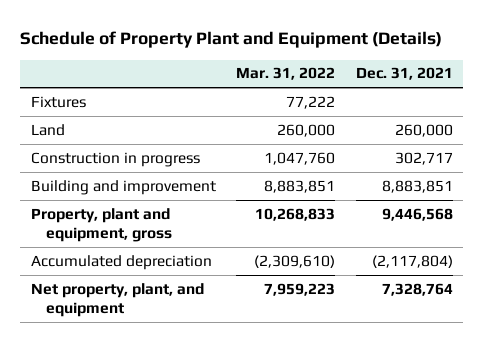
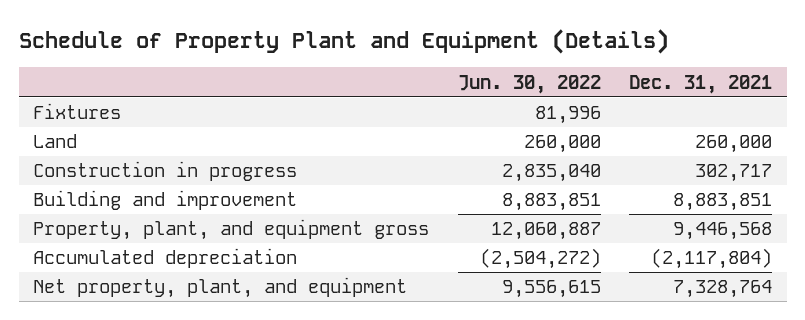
- | Mar. 31, 2022 | Dec. 31, 2021
+ | Jun. 30, 2022 | Dec. 31, 2021
- Property, plant and equipment, gross | 10,268,833 | 9,446,568
+ Property, plant, and equipment gross | 12,060,887 | 9,446,568

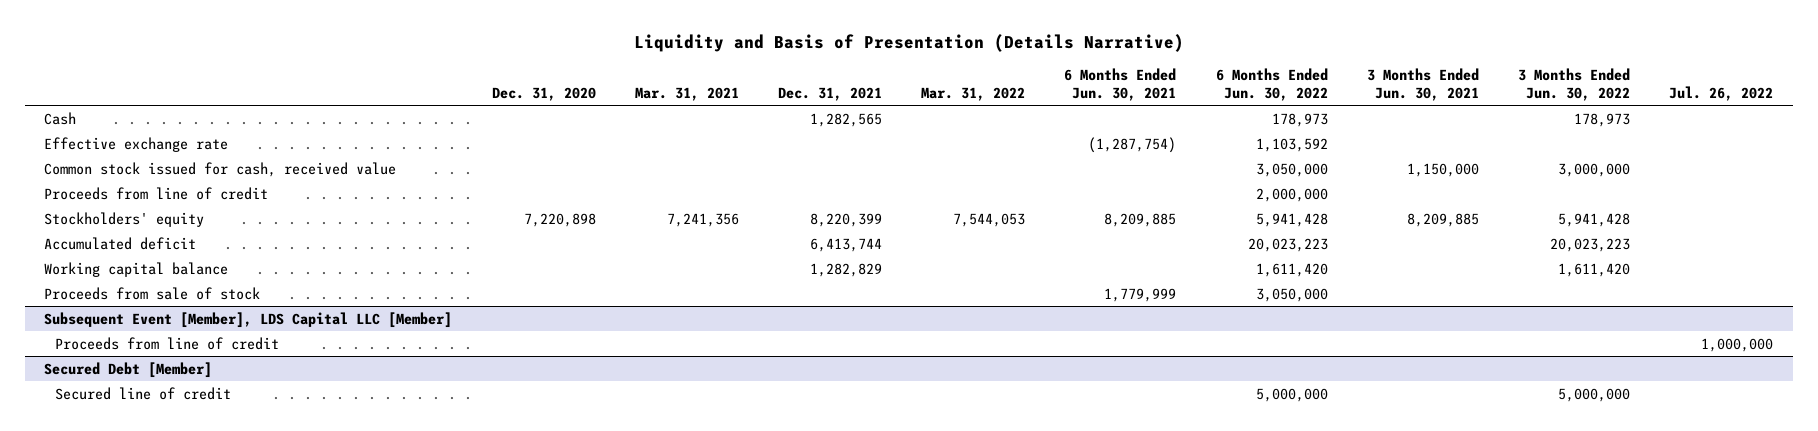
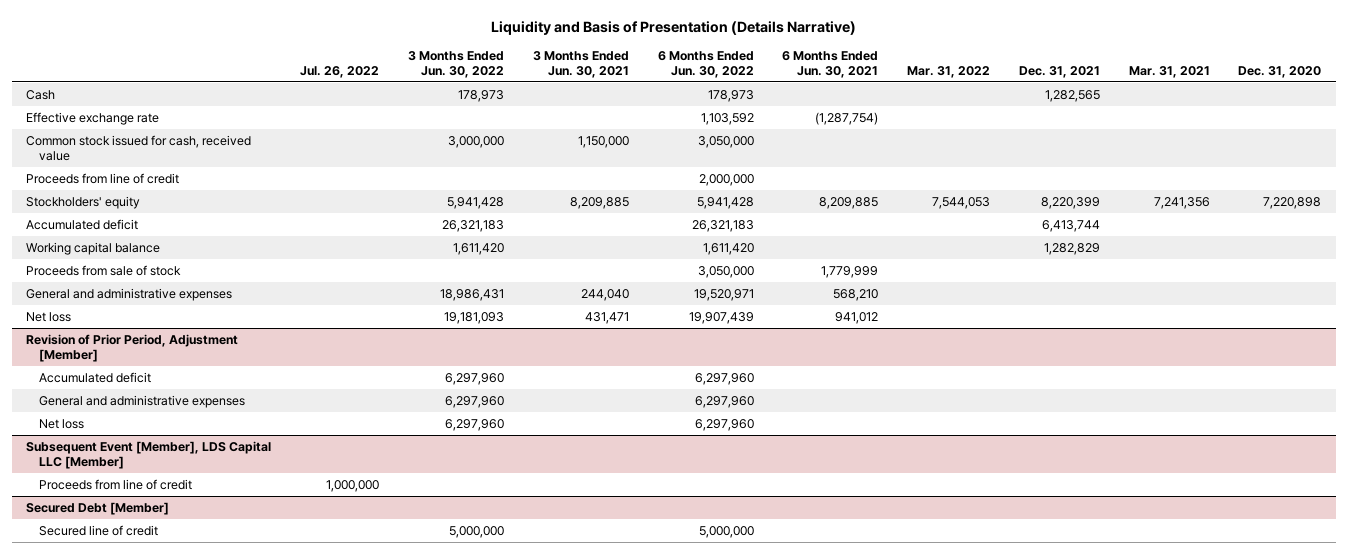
- | Dec. 31, 2020 | Mar. 31, 2021 | Dec. 31, 2021 | Mar. 31, 2022 | 6 Months Ended Jun. 30, 2021 | 6 Months Ended Jun. 30, 2022 | 3 Months Ended Jun. 30, 2021 | 3 Months Ended Jun. 30, 2022 | Jul. 26, 2022
+ | Jul. 26, 2022 | 3 Months Ended Jun. 30, 2022 | 3 Months Ended Jun. 30, 2021 | 6 Months Ended Jun. 30, 2022 | 6 Months Ended Jun. 30, 2021 | Mar. 31, 2022 | Dec. 31, 2021 | Mar. 31, 2021 | Dec. 31, 2020
- Accumulated deficit | | | 6,413,744 | | | 20,023,223 | | 20,023,223 |
+ Accumulated deficit | | 26,321,183 | | 26,321,183 | | | 6,413,744 | |
+ General and administrative expenses | | 18,986,431 | 244,040 | 19,520,971 | 568,210 | | | |
+ Net loss | | 19,181,093 | 431,471 | 19,907,439 | 941,012 | | | |
+ Revision of Prior Period, Adjustment [Member]
+ Accumulated deficit | | 6,297,960 | | 6,297,960 | | | | |
+ General and administrative expenses | | 6,297,960 | | 6,297,960 | | | | |
+ Net loss | | 6,297,960 | | 6,297,960 | | | | |

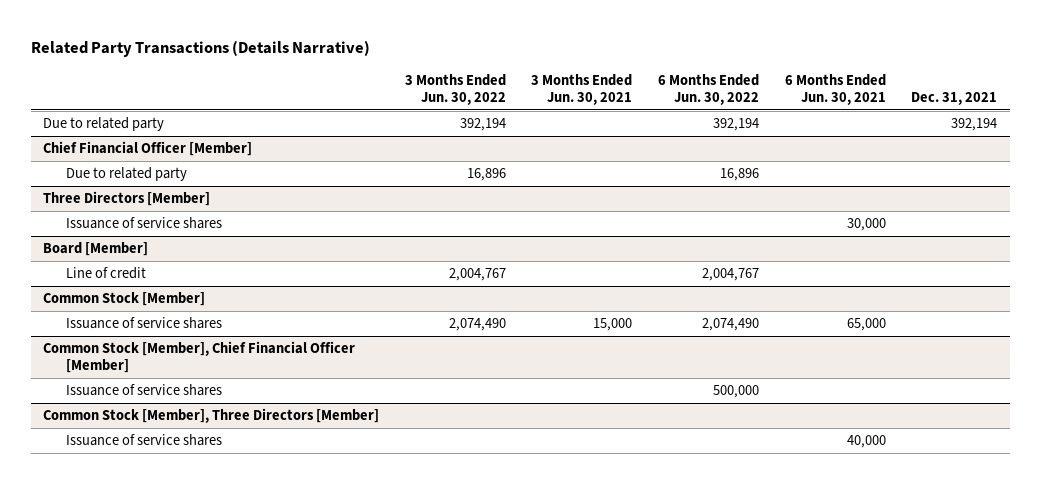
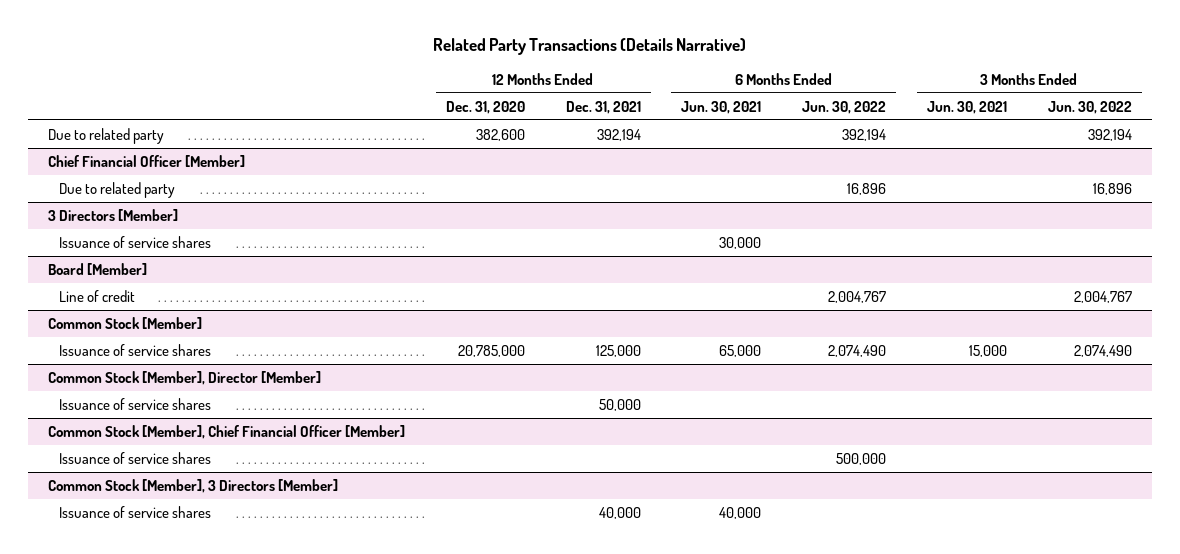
- | 3 Months Ended Jun. 30, 2022 | 3 Months Ended Jun. 30, 2021 | 6 Months Ended Jun. 30, 2022 | 6 Months Ended Jun. 30, 2021 | Dec. 31, 2021
+ | 12 Months Ended Dec. 31, 2020 | 12 Months Ended Dec. 31, 2021 | 6 Months Ended Jun. 30, 2021 | 6 Months Ended Jun. 30, 2022 | 3 Months Ended Jun. 30, 2021 | 3 Months Ended Jun. 30, 2022
- Three Directors [Member]
+ 3 Directors [Member]
+ Common Stock [Member], Director [Member]
+ Issuance of service shares | | 50,000 | | | |
- Common Stock [Member], Three Directors [Member]
+ Common Stock [Member], 3 Directors [Member]

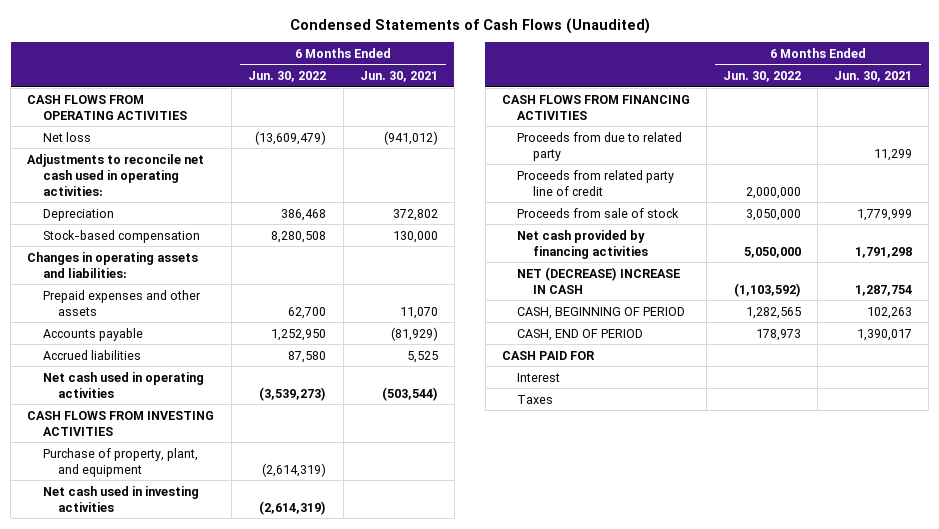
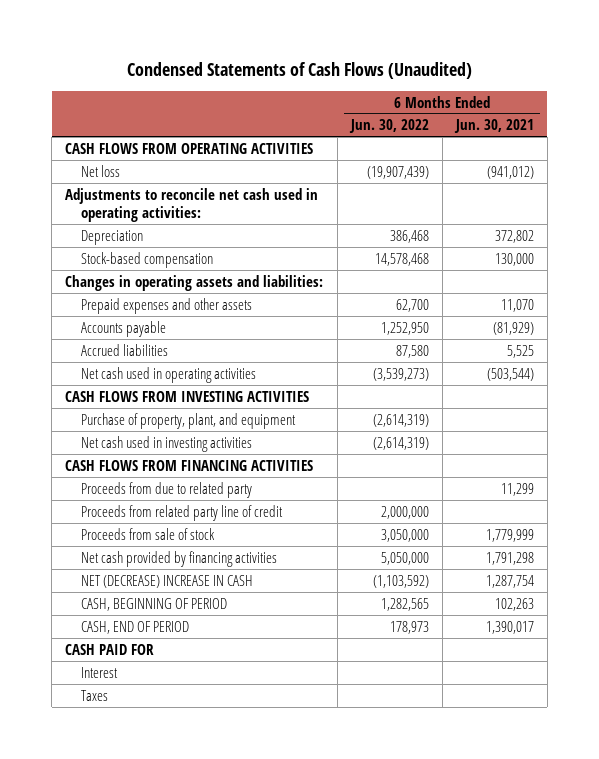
- Net loss | (13,609,479) | (941,012)
+ Net loss | (19,907,439) | (941,012)
- Stock-based compensation | 8,280,508 | 130,000
+ Stock-based compensation | 14,578,468 | 130,000

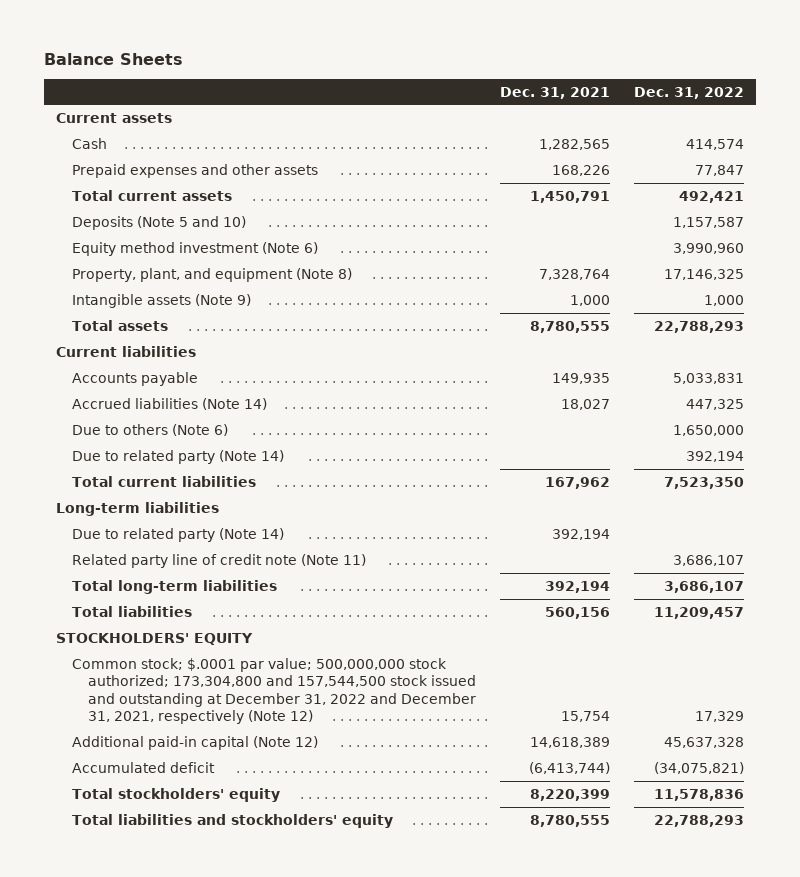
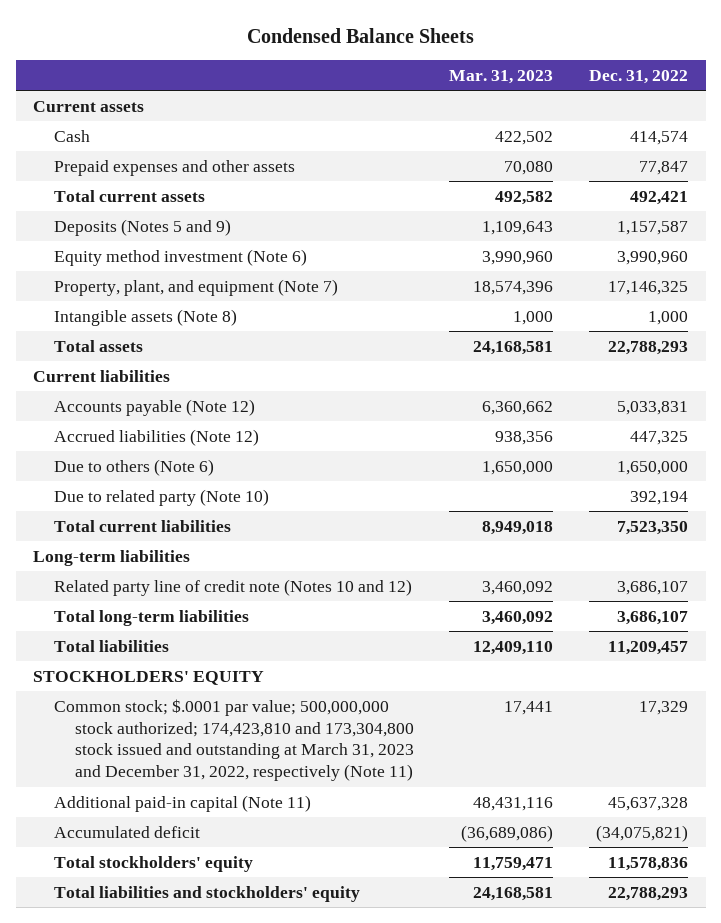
- Balance Sheets
+ Condensed Balance Sheets
- | Dec. 31, 2021 | Dec. 31, 2022
+ | Mar. 31, 2023 | Dec. 31, 2022
- Deposits (Note 5 and 10) | | 1,157,587
+ Deposits (Notes 5 and 9) | 1,109,643 | 1,157,587
- Property, plant, and equipment (Note 8) | 7,328,764 | 17,146,325
- Intangible assets (Note 9) | 1,000 | 1,000
+ Property, plant, and equipment (Note 7) | 18,574,396 | 17,146,325
+ Intangible assets (Note 8) | 1,000 | 1,000
- Accounts payable | 149,935 | 5,033,831
- Accrued liabilities (Note 14) | 18,027 | 447,325
+ Accounts payable (Note 12) | 6,360,662 | 5,033,831
+ Accrued liabilities (Note 12) | 938,356 | 447,325
- Due to related party (Note 14) | | 392,194
+ Due to related party (Note 10) | | 392,194
- Due to related party (Note 14) | 392,194 |
- Related party line of credit note (Note 11) | | 3,686,107
+ Related party line of credit note (Notes 10 and 12) | 3,460,092 | 3,686,107
- Common stock; $.0001 par value; 500,000,000 stock authorized; 173,304,800 and 157,544,500 stock issued and outstanding at December 31, 2022 and December 31, 2021, respectively (Note 12) | 15,754 | 17,329
- Additional paid-in capital (Note 12) | 14,618,389 | 45,637,328
+ Common stock; $.0001 par value; 500,000,000 stock authorized; 174,423,810 and 173,304,800 stock issued and outstanding at March 31, 2023 and December 31, 2022, respectively (Note 11) | 17,441 | 17,329
+ Additional paid-in capital (Note 11) | 48,431,116 | 45,637,328

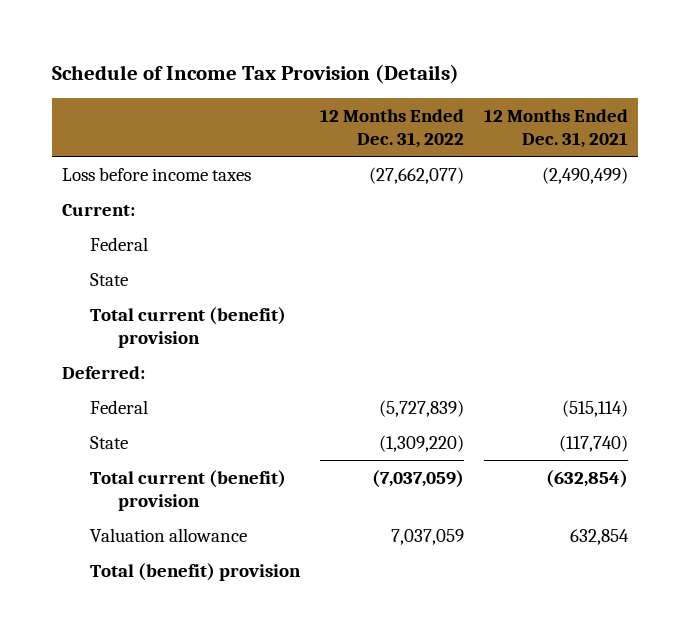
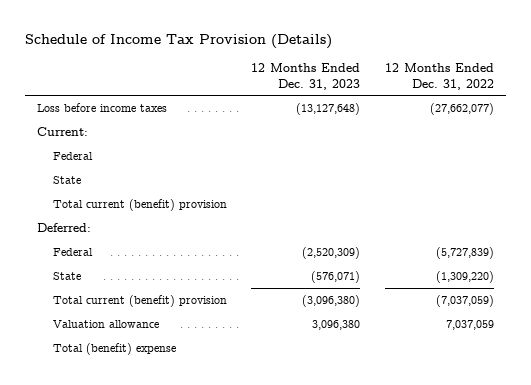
- | 12 Months Ended Dec. 31, 2022 | 12 Months Ended Dec. 31, 2021
+ | 12 Months Ended Dec. 31, 2023 | 12 Months Ended Dec. 31, 2022
- Total (benefit) provision
+ Total (benefit) expense

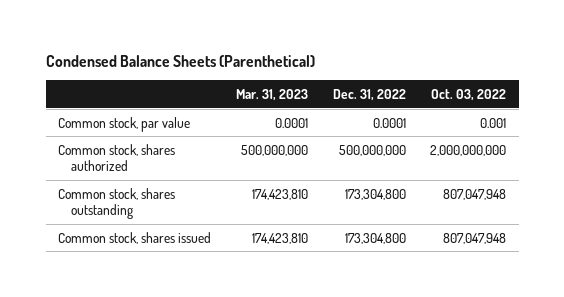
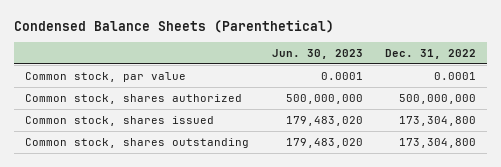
- | Mar. 31, 2023 | Dec. 31, 2022 | Oct. 03, 2022
+ | Jun. 30, 2023 | Dec. 31, 2022
moved down: Common stock, shares outstanding | 179,483,020 | 173,304,800

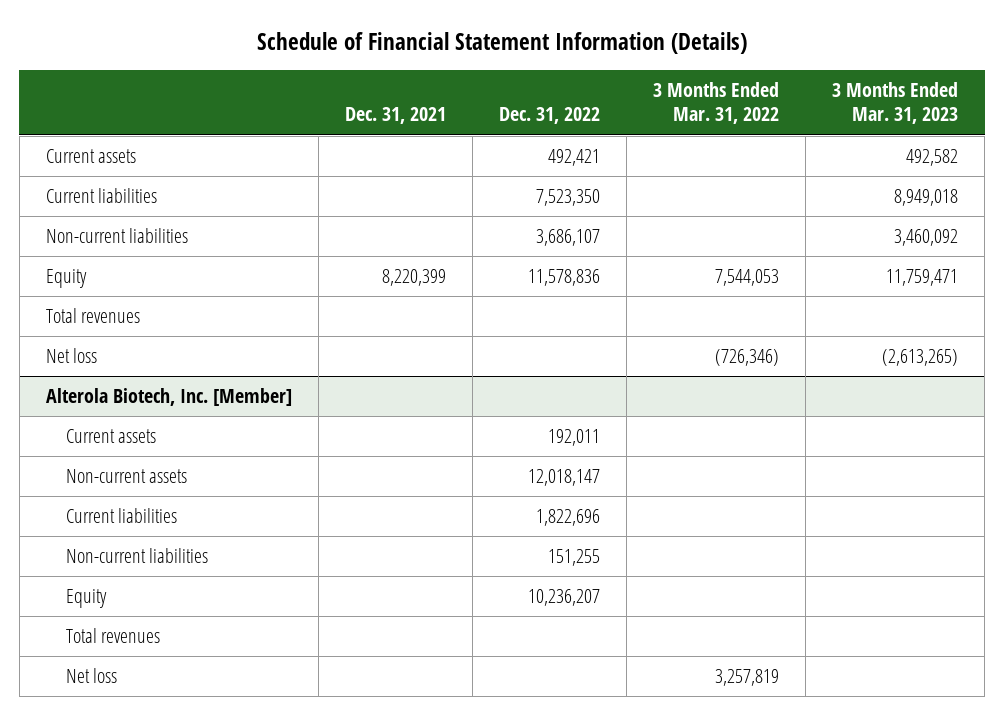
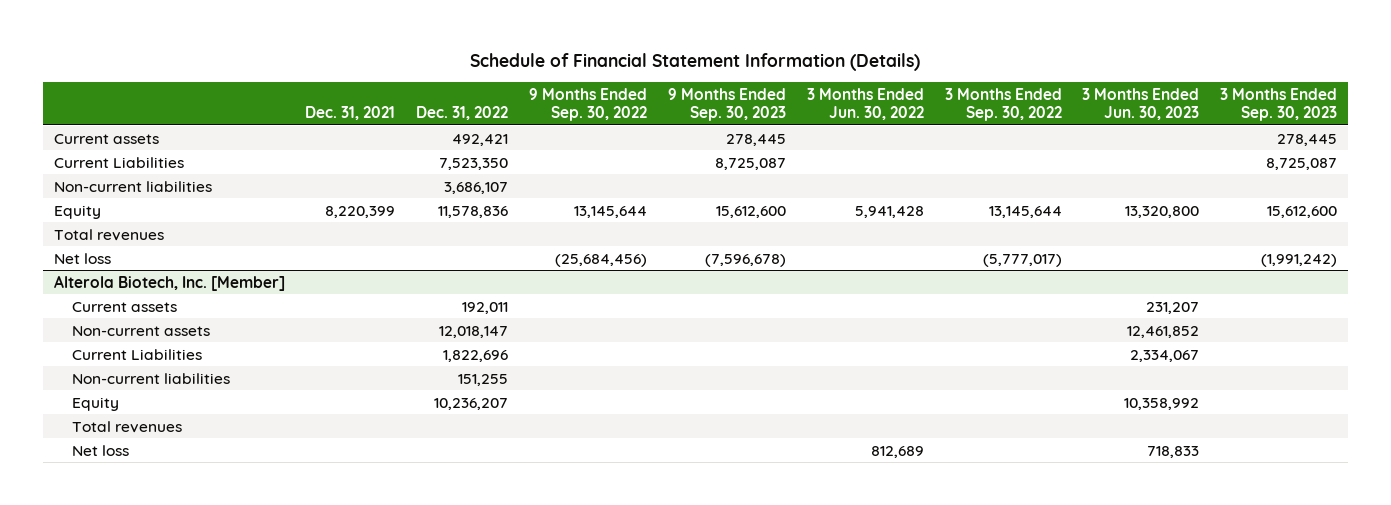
- | Dec. 31, 2021 | Dec. 31, 2022 | 3 Months Ended Mar. 31, 2022 | 3 Months Ended Mar. 31, 2023
+ | Dec. 31, 2021 | Dec. 31, 2022 | 9 Months Ended Sep. 30, 2022 | 9 Months Ended Sep. 30, 2023 | 3 Months Ended Jun. 30, 2022 | 3 Months Ended Sep. 30, 2022 | 3 Months Ended Jun. 30, 2023 | 3 Months Ended Sep. 30, 2023
- Current liabilities | | 7,523,350 | | 8,949,018
+ Current Liabilities | | 7,523,350 | | 8,725,087 | | | | 8,725,087
@ Alterola Biotech, Inc. [Member]
- Current liabilities | | 1,822,696 | |
+ Current Liabilities | | 1,822,696 | | | | | 2,334,067 |

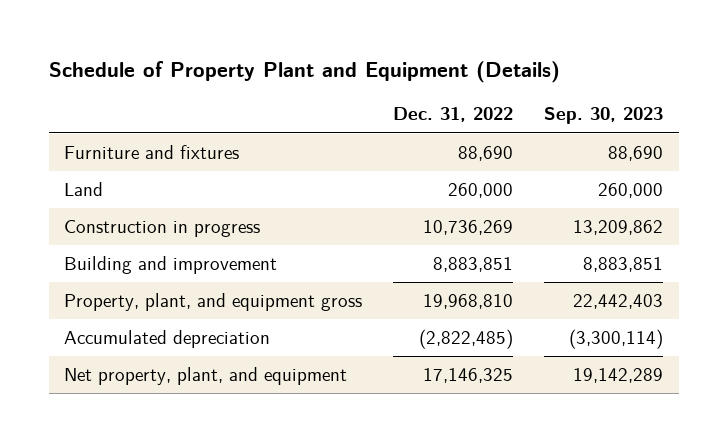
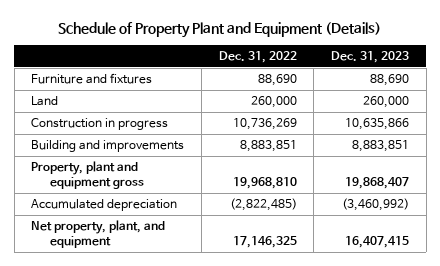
- | Dec. 31, 2022 | Sep. 30, 2023
+ | Dec. 31, 2022 | Dec. 31, 2023
- Building and improvement | 8,883,851 | 8,883,851
- Property, plant, and equipment gross | 19,968,810 | 22,442,403
+ Building and improvements | 8,883,851 | 8,883,851
+ Property, plant and equipment gross | 19,968,810 | 19,868,407

